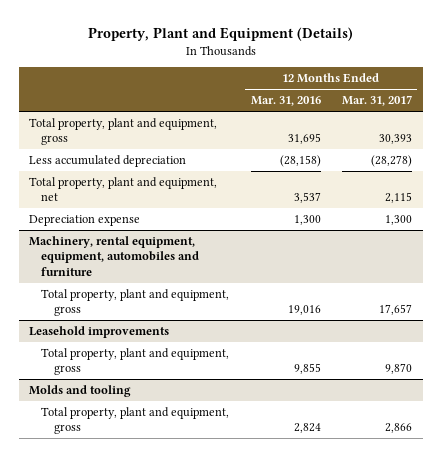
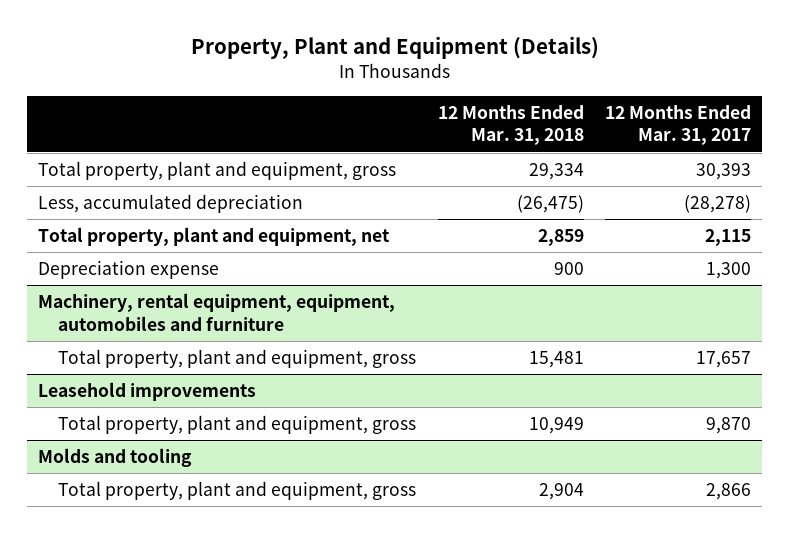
- | 12 Months Ended Mar. 31, 2016 | 12 Months Ended Mar. 31, 2017
+ | 12 Months Ended Mar. 31, 2018 | 12 Months Ended Mar. 31, 2017
- Less accumulated depreciation | (28,158) | (28,278)
+ Less, accumulated depreciation | (26,475) | (28,278)

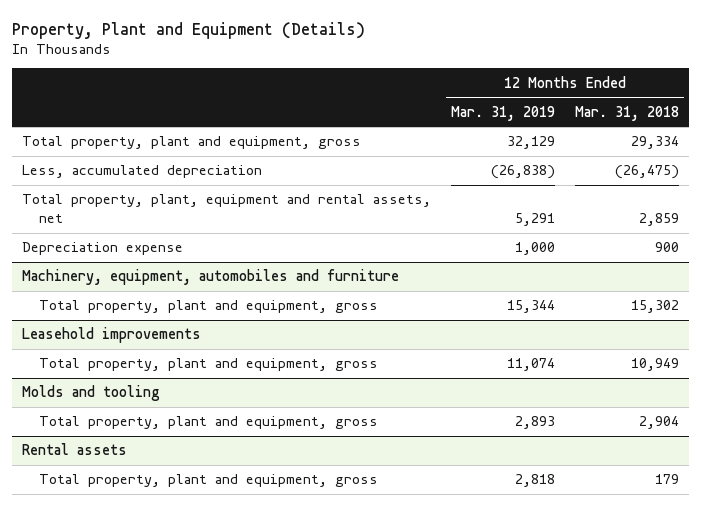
- | 12 Months Ended Mar. 31, 2018 | 12 Months Ended Mar. 31, 2017
+ | 12 Months Ended Mar. 31, 2019 | 12 Months Ended Mar. 31, 2018
- Total property, plant and equipment, net | 2,859 | 2,115
+ Total property, plant, equipment and rental assets, net | 5,291 | 2,859
- Machinery, rental equipment, equipment, automobiles and furniture
- Total property, plant and equipment, gross | 15,481 | 17,657
+ Machinery, equipment, automobiles and furniture
+ Total property, plant and equipment, gross | 15,344 | 15,302
+ Rental assets
+ Total property, plant and equipment, gross | 2,818 | 179

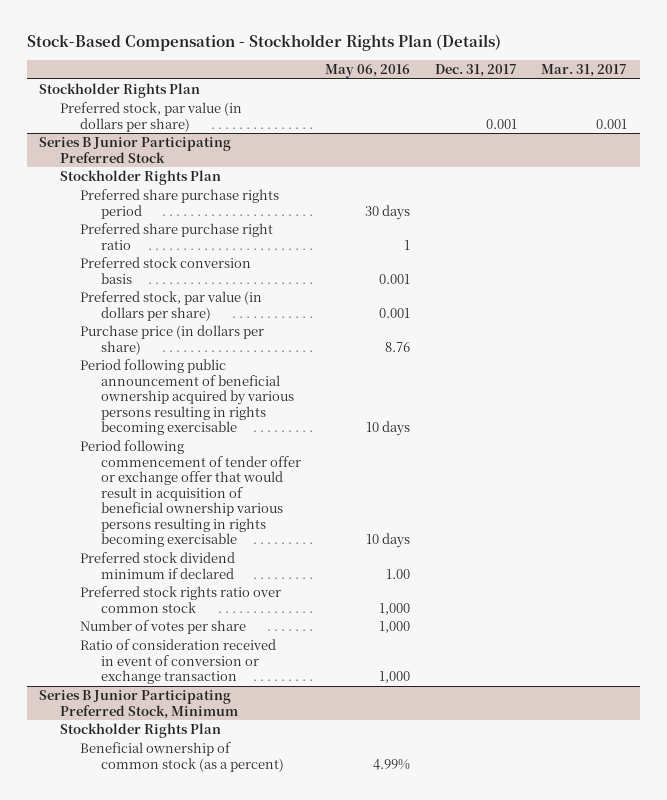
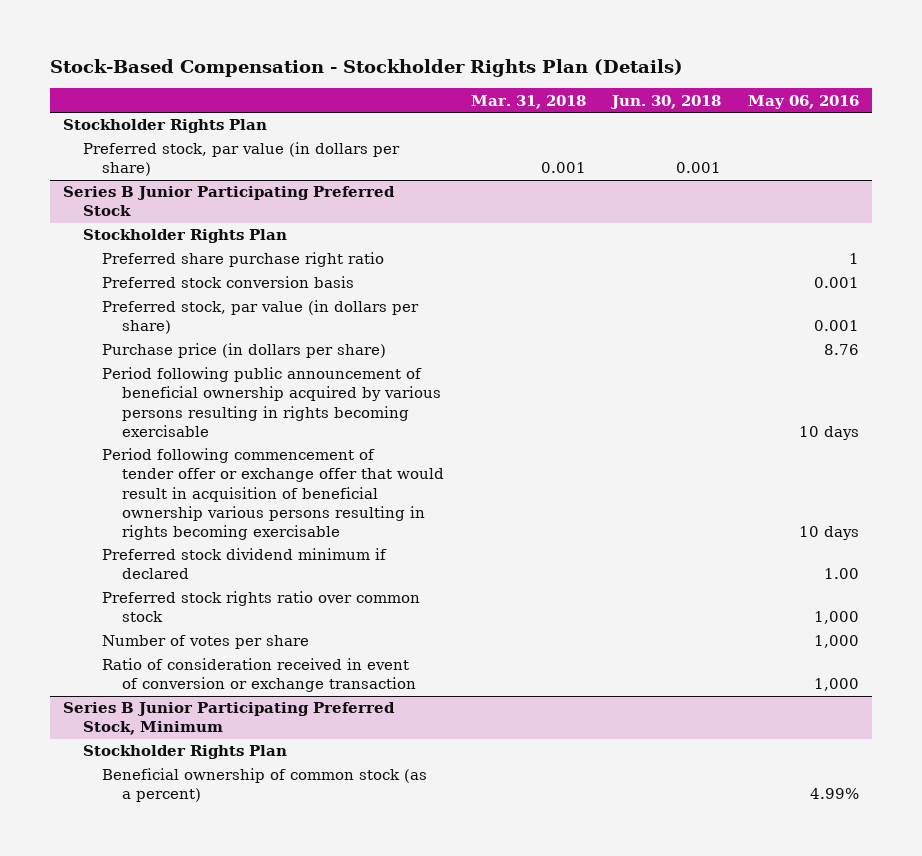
- | May 06, 2016 | Dec. 31, 2017 | Mar. 31, 2017
+ | Mar. 31, 2018 | Jun. 30, 2018 | May 06, 2016
@ Series B Junior Participating Preferred Stock
- Preferred share purchase rights period | 30 days | |

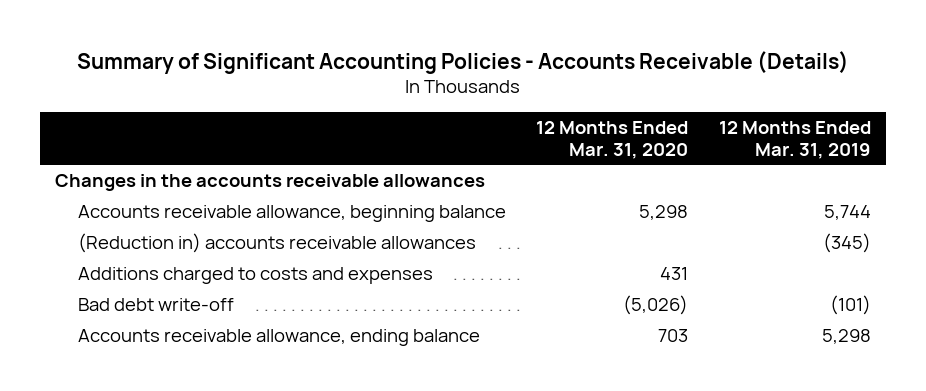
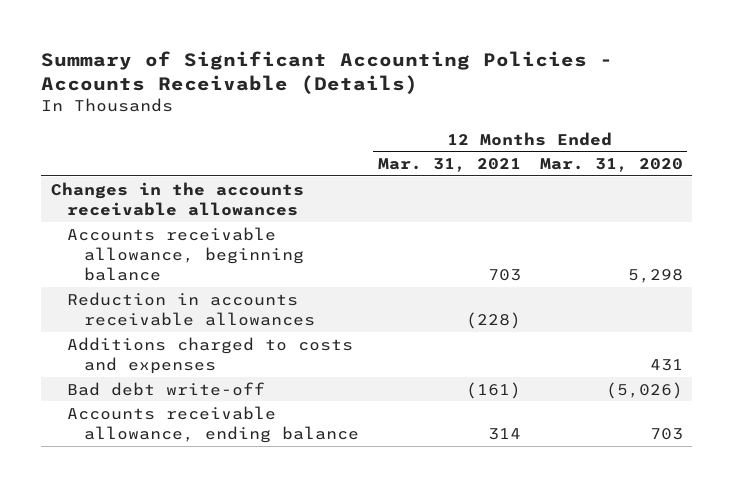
- | 12 Months Ended Mar. 31, 2020 | 12 Months Ended Mar. 31, 2019
+ | 12 Months Ended Mar. 31, 2021 | 12 Months Ended Mar. 31, 2020
- (Reduction in) accounts receivable allowances | | (345)
+ Reduction in accounts receivable allowances | (228) |

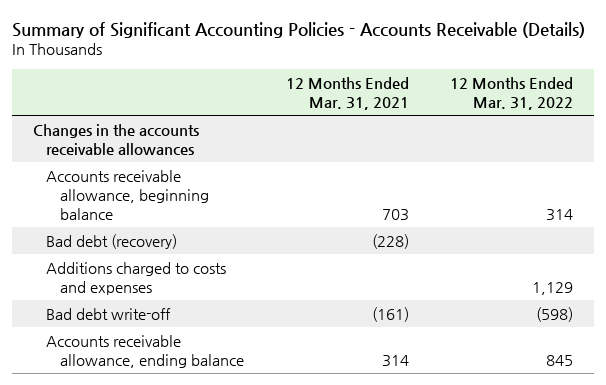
- | 12 Months Ended Mar. 31, 2021 | 12 Months Ended Mar. 31, 2020
+ | 12 Months Ended Mar. 31, 2021 | 12 Months Ended Mar. 31, 2022
- Reduction in accounts receivable allowances | (228) |
+ Bad debt (recovery) | (228) |

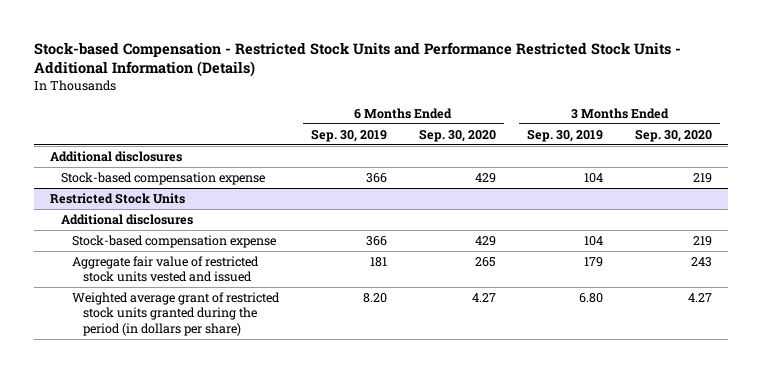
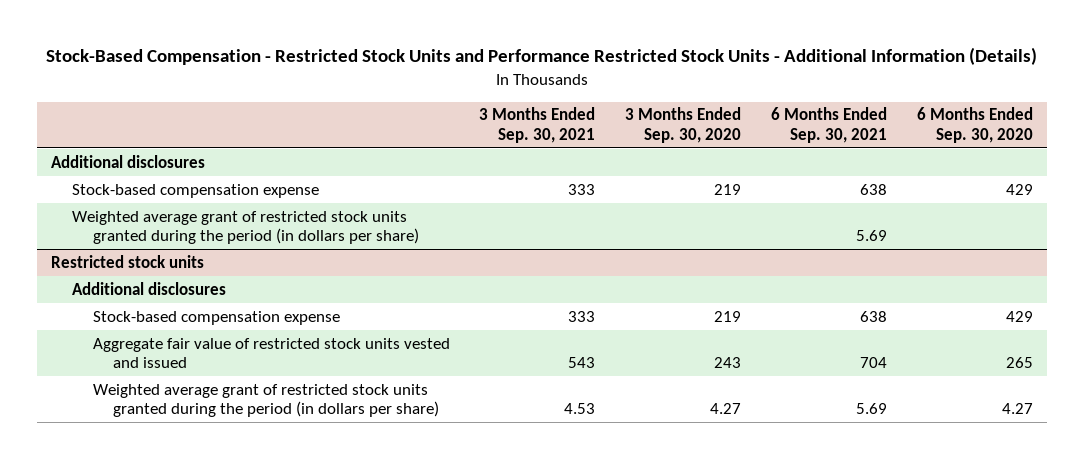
- Stock-based Compensation - Restricted Stock Units and Performance Restricted Stock Units - Additional Information (Details)
+ Stock-Based Compensation - Restricted Stock Units and Performance Restricted Stock Units - Additional Information (Details)
- | 6 Months Ended Sep. 30, 2019 | 6 Months Ended Sep. 30, 2020 | 3 Months Ended Sep. 30, 2019 | 3 Months Ended Sep. 30, 2020
+ | 3 Months Ended Sep. 30, 2021 | 3 Months Ended Sep. 30, 2020 | 6 Months Ended Sep. 30, 2021 | 6 Months Ended Sep. 30, 2020
- Restricted Stock Units
+ Weighted average grant of restricted stock units granted during the period (in dollars per share) | | | 5.69 |
+ Restricted stock units

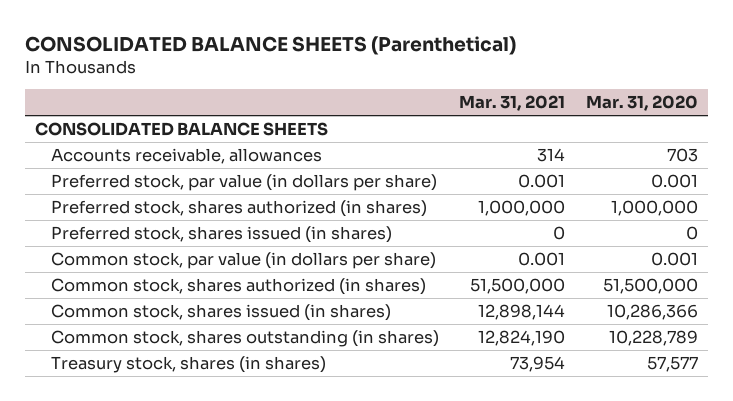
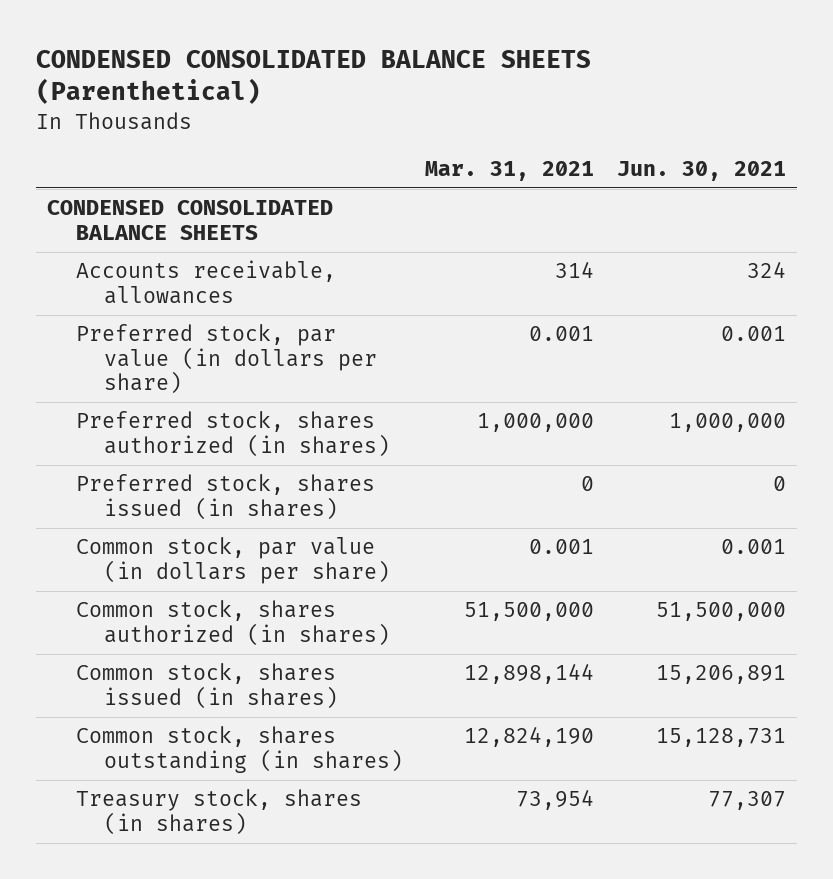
- CONSOLIDATED BALANCE SHEETS (Parenthetical)
+ CONDENSED CONSOLIDATED BALANCE SHEETS (Parenthetical)
- | Mar. 31, 2021 | Mar. 31, 2020
+ | Mar. 31, 2021 | Jun. 30, 2021
- CONSOLIDATED BALANCE SHEETS
+ CONDENSED CONSOLIDATED BALANCE SHEETS

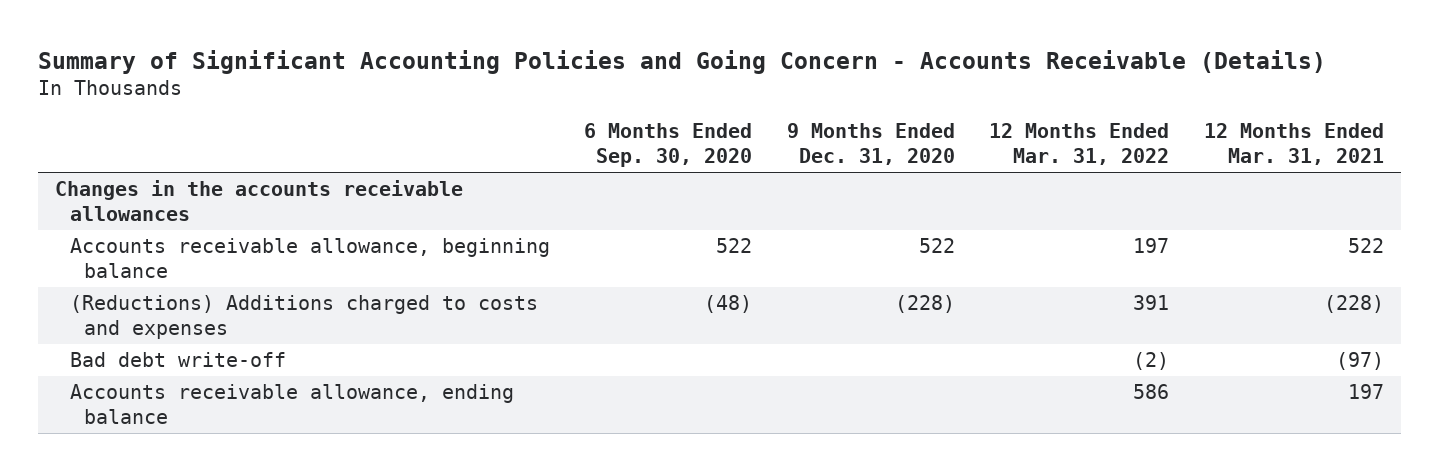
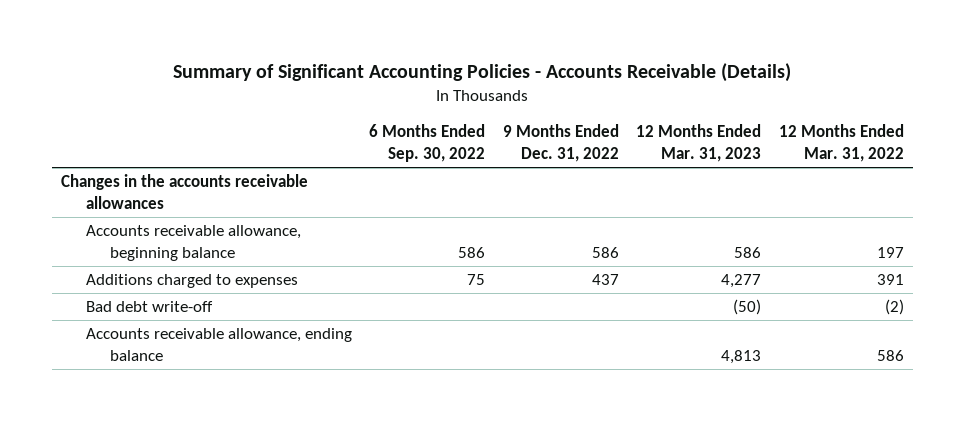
- Summary of Significant Accounting Policies and Going Concern - Accounts Receivable (Details)
+ Summary of Significant Accounting Policies - Accounts Receivable (Details)
- | 6 Months Ended Sep. 30, 2020 | 9 Months Ended Dec. 31, 2020 | 12 Months Ended Mar. 31, 2022 | 12 Months Ended Mar. 31, 2021
+ | 6 Months Ended Sep. 30, 2022 | 9 Months Ended Dec. 31, 2022 | 12 Months Ended Mar. 31, 2023 | 12 Months Ended Mar. 31, 2022
- (Reductions) Additions charged to costs and expenses | (48) | (228) | 391 | (228)
+ Additions charged to expenses | 75 | 437 | 4,277 | 391

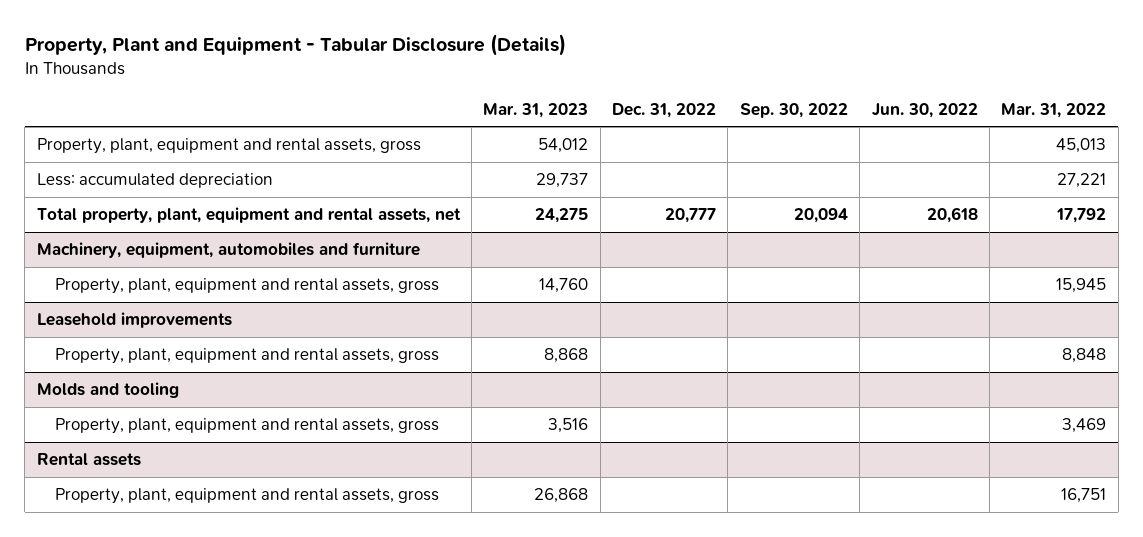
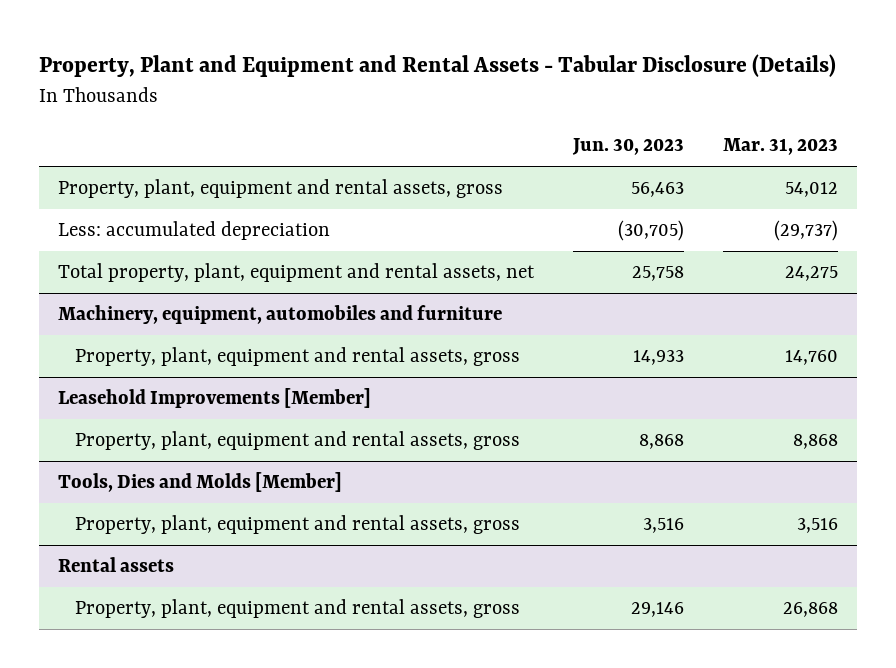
- Property, Plant and Equipment - Tabular Disclosure (Details)
+ Property, Plant and Equipment and Rental Assets - Tabular Disclosure (Details)
- | Mar. 31, 2023 | Dec. 31, 2022 | Sep. 30, 2022 | Jun. 30, 2022 | Mar. 31, 2022
+ | Jun. 30, 2023 | Mar. 31, 2023
- Less: accumulated depreciation | 29,737 | | | | 27,221
+ Less: accumulated depreciation | (30,705) | (29,737)
- Leasehold improvements
+ Leasehold Improvements [Member]
- Molds and tooling
+ Tools, Dies and Molds [Member]

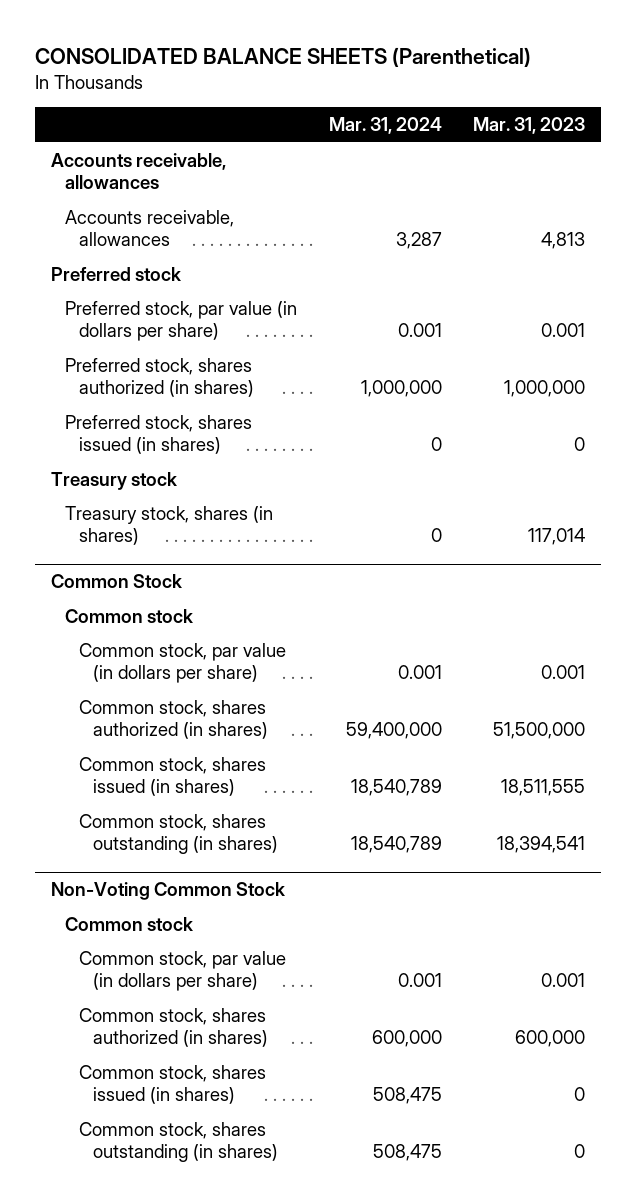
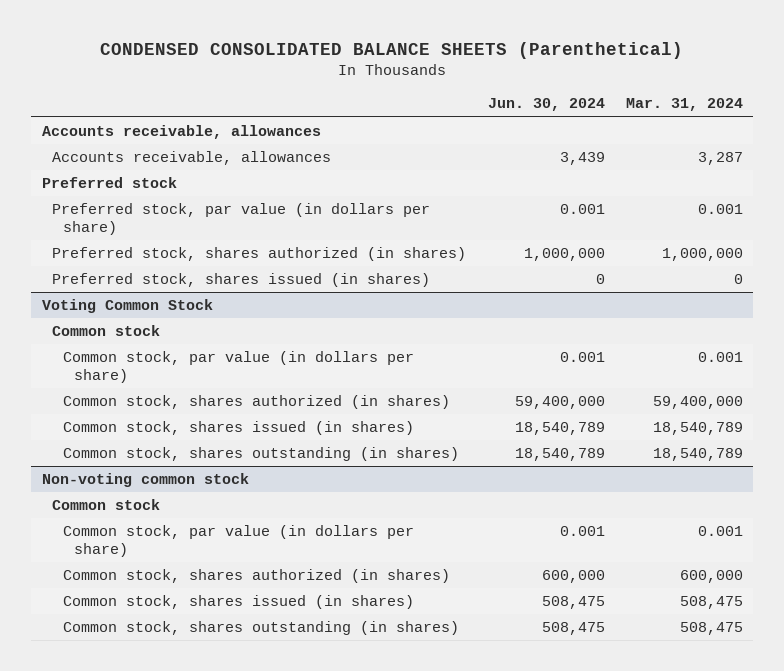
- CONSOLIDATED BALANCE SHEETS (Parenthetical)
+ CONDENSED CONSOLIDATED BALANCE SHEETS (Parenthetical)
- | Mar. 31, 2024 | Mar. 31, 2023
+ | Jun. 30, 2024 | Mar. 31, 2024
- Treasury stock
- Treasury stock, shares (in shares) | 0 | 117,014
- Common Stock
+ Voting Common Stock
- Non-Voting Common Stock
+ Non-voting common stock

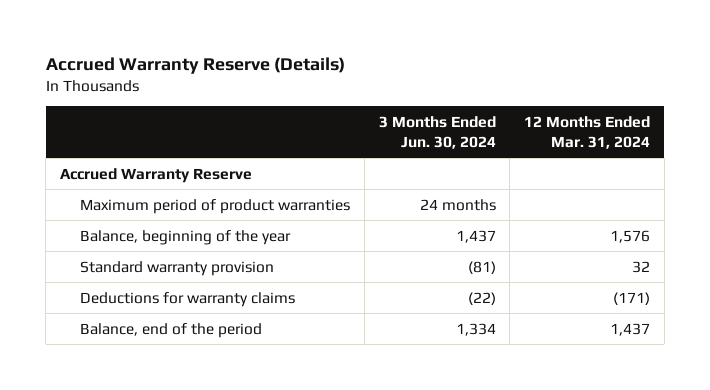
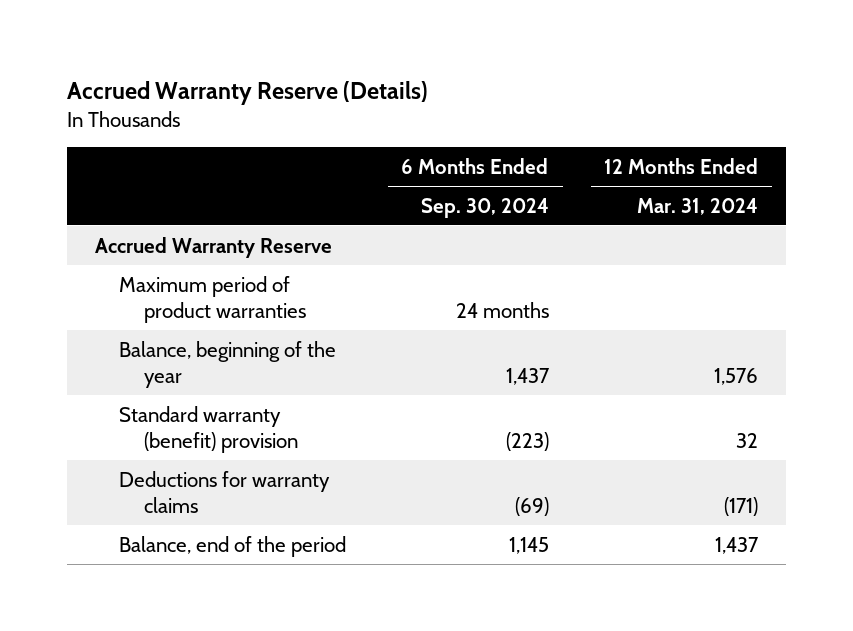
- | 3 Months Ended Jun. 30, 2024 | 12 Months Ended Mar. 31, 2024
+ | 6 Months Ended Sep. 30, 2024 | 12 Months Ended Mar. 31, 2024
- Standard warranty provision | (81) | 32
+ Standard warranty (benefit) provision | (223) | 32

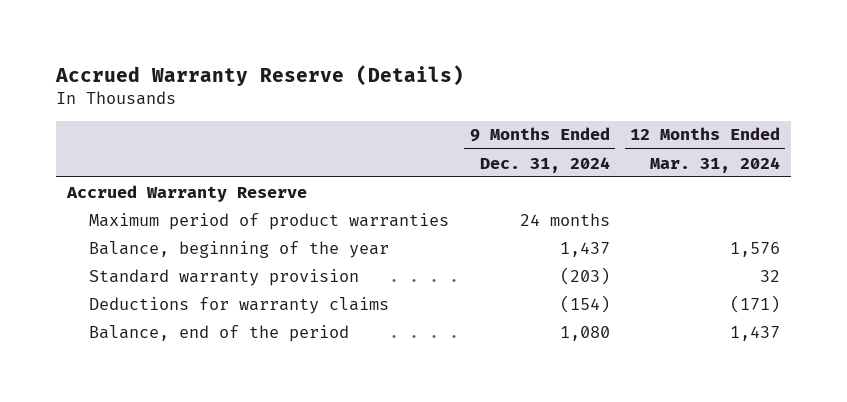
- | 6 Months Ended Sep. 30, 2024 | 12 Months Ended Mar. 31, 2024
+ | 9 Months Ended Dec. 31, 2024 | 12 Months Ended Mar. 31, 2024
- Standard warranty (benefit) provision | (223) | 32
+ Standard warranty provision | (203) | 32

